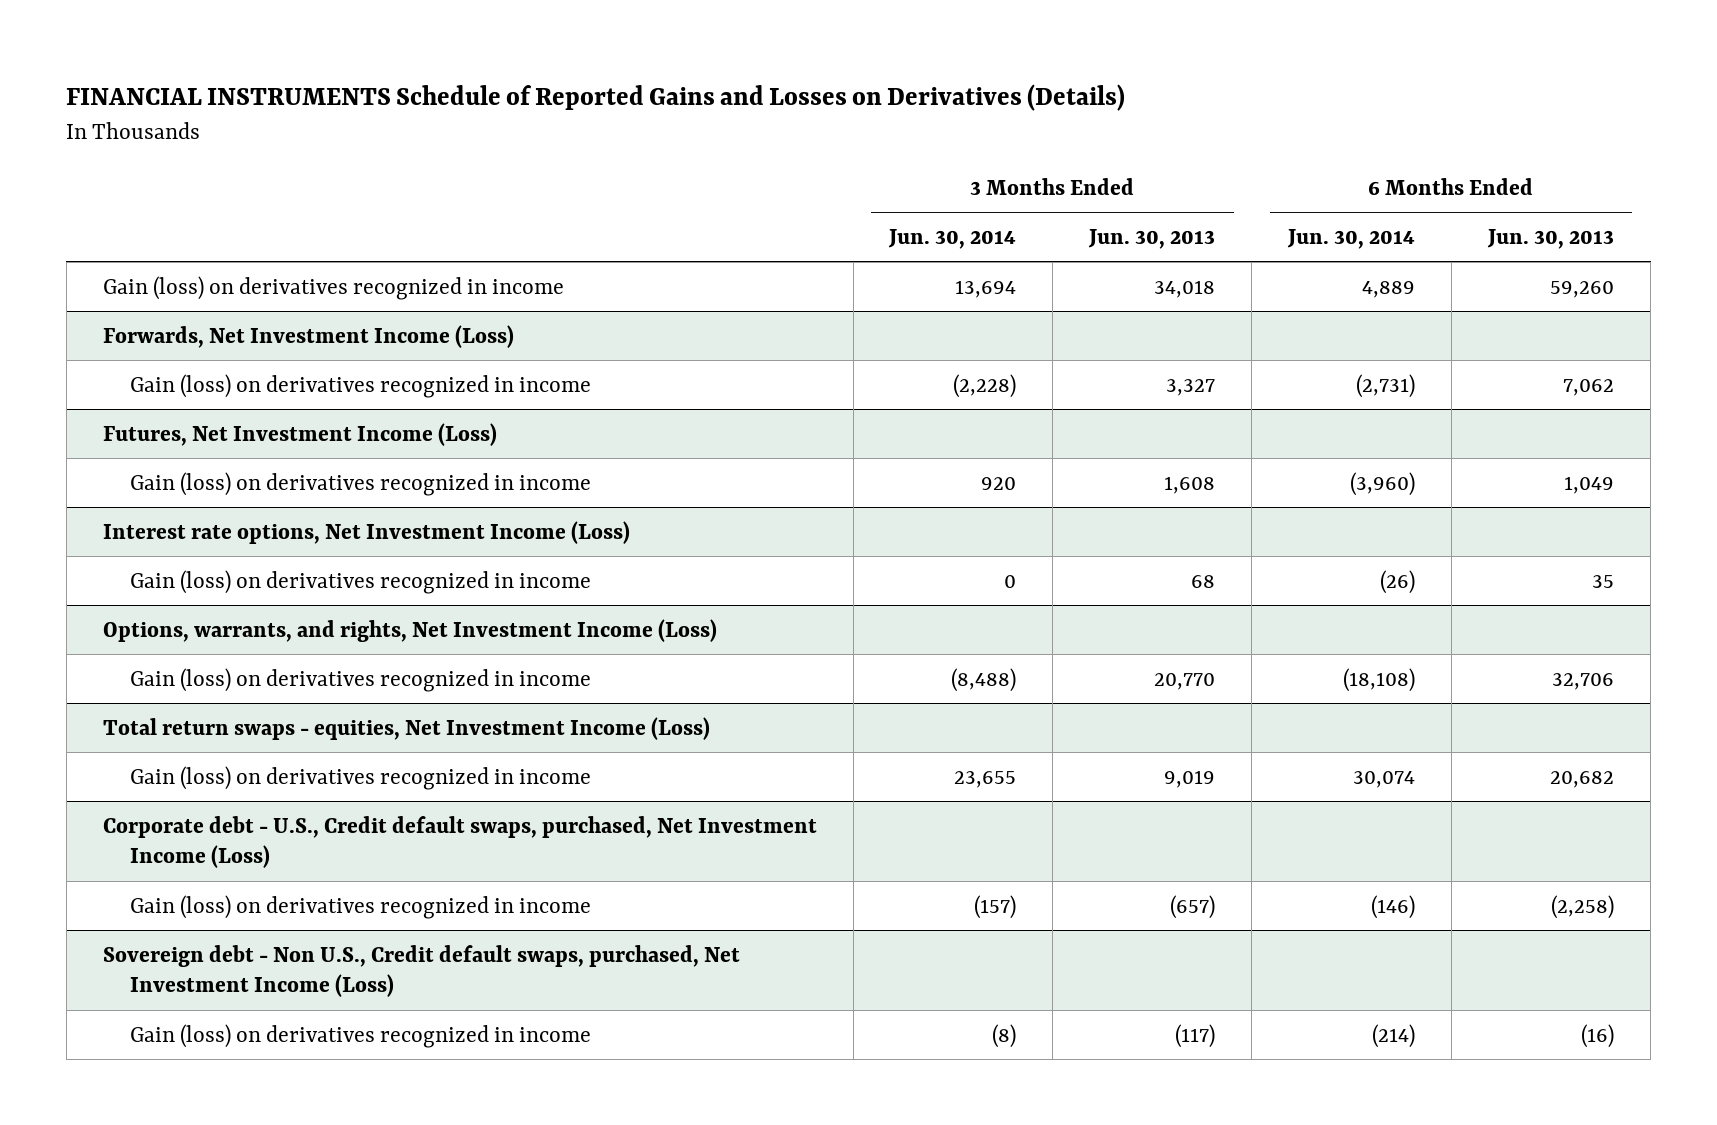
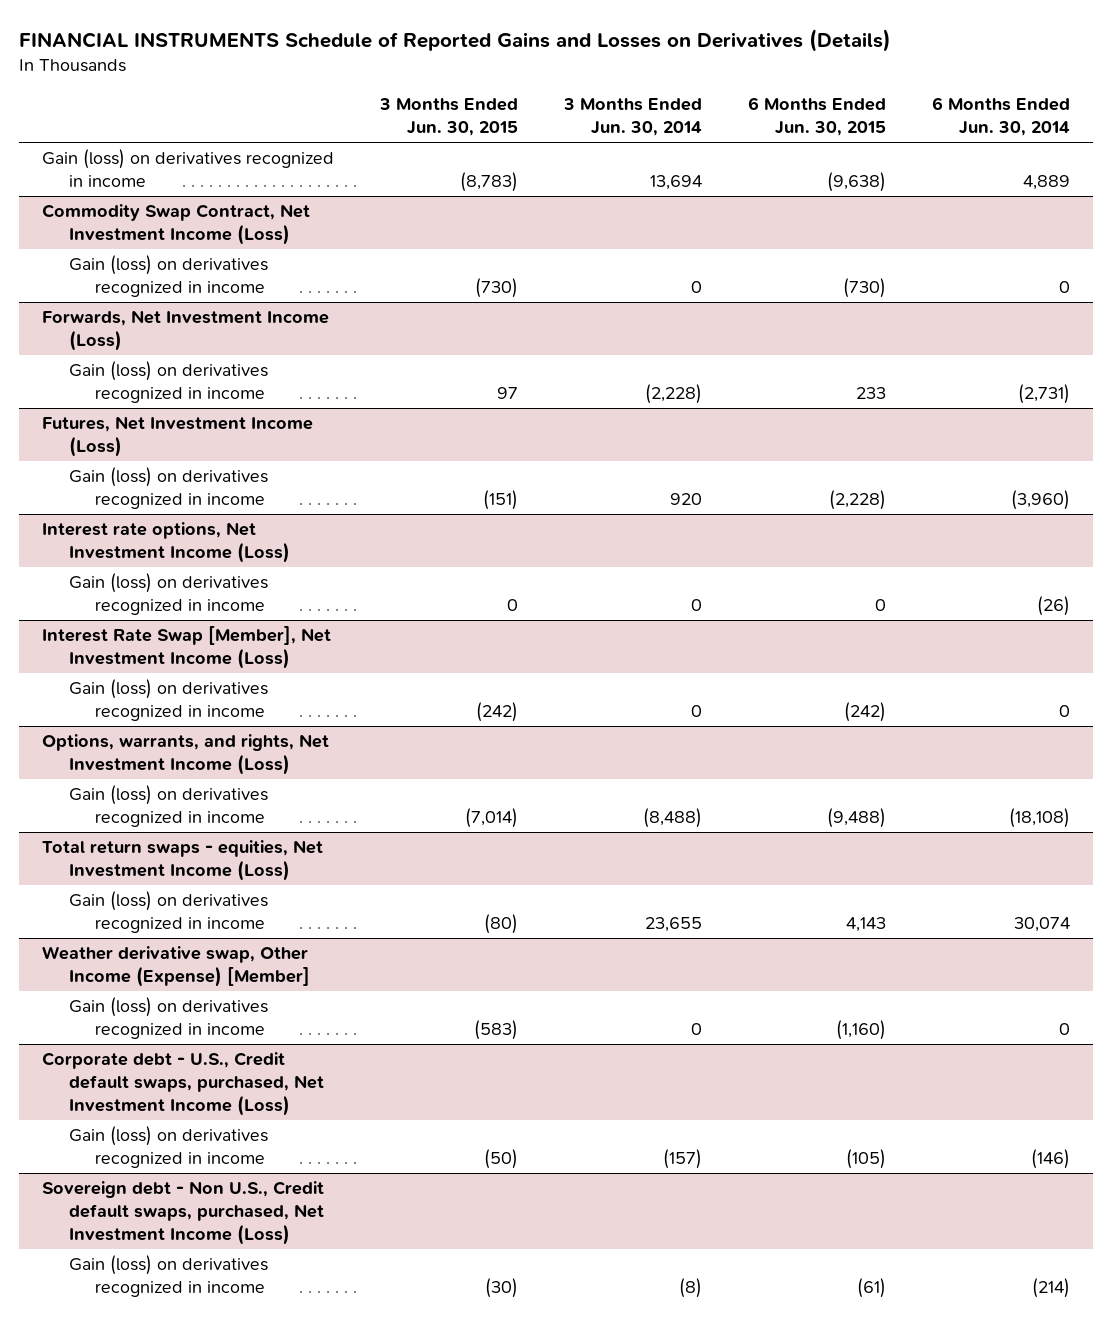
- | 3 Months Ended Jun. 30, 2014 | 3 Months Ended Jun. 30, 2013 | 6 Months Ended Jun. 30, 2014 | 6 Months Ended Jun. 30, 2013
+ | 3 Months Ended Jun. 30, 2015 | 3 Months Ended Jun. 30, 2014 | 6 Months Ended Jun. 30, 2015 | 6 Months Ended Jun. 30, 2014
+ Commodity Swap Contract, Net Investment Income (Loss)
+ Gain (loss) on derivatives recognized in income | (730) | 0 | (730) | 0
+ Interest Rate Swap [Member], Net Investment Income (Loss)
+ Gain (loss) on derivatives recognized in income | (242) | 0 | (242) | 0
+ Weather derivative swap, Other Income (Expense) [Member]
+ Gain (loss) on derivatives recognized in income | (583) | 0 | (1,160) | 0

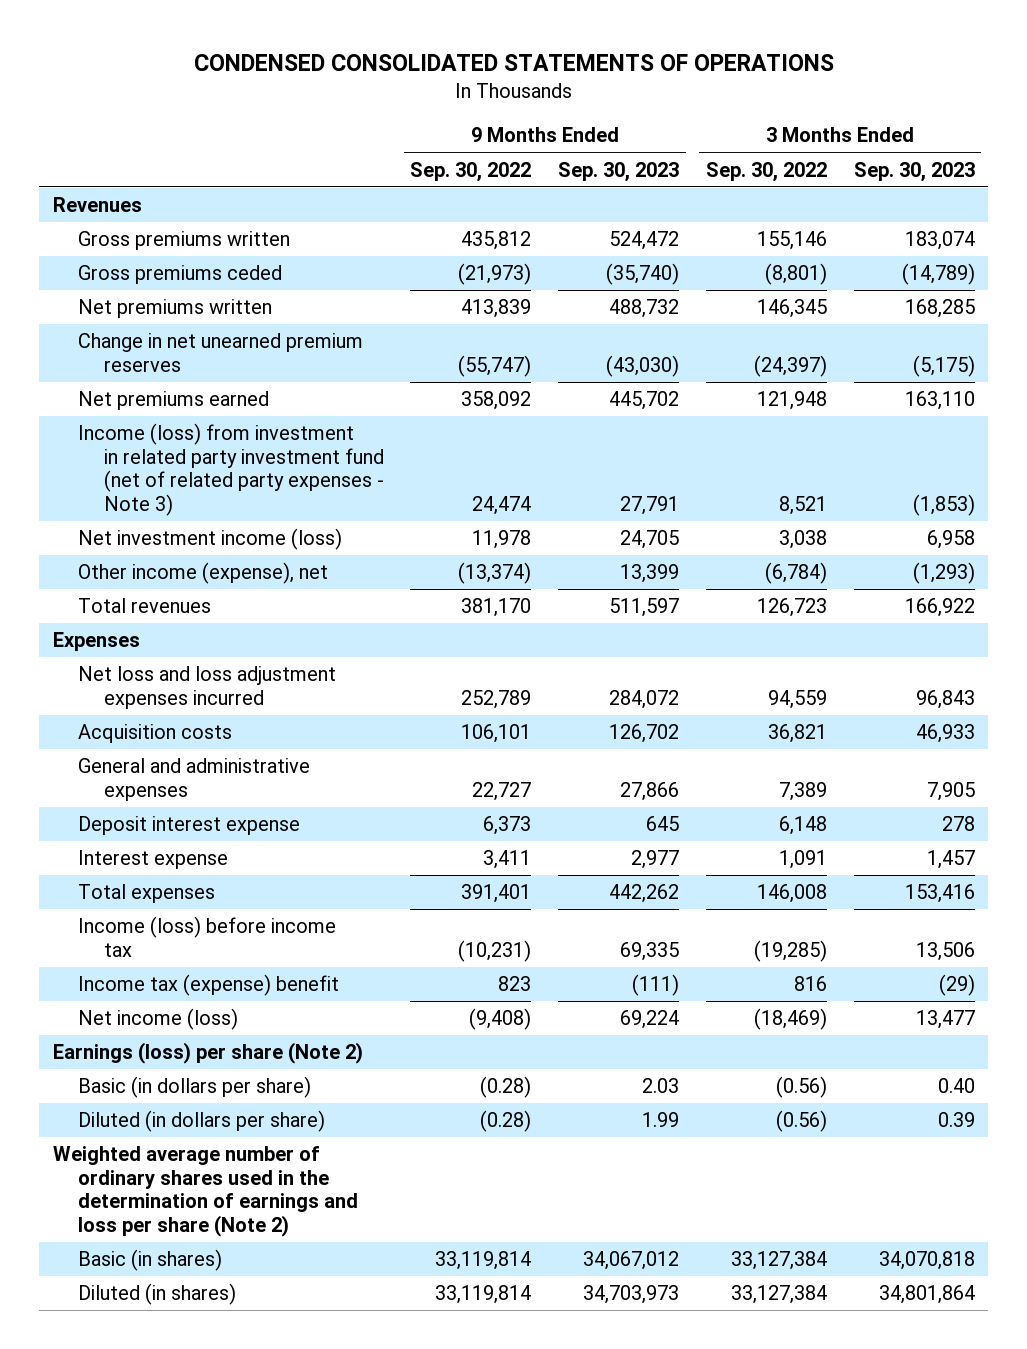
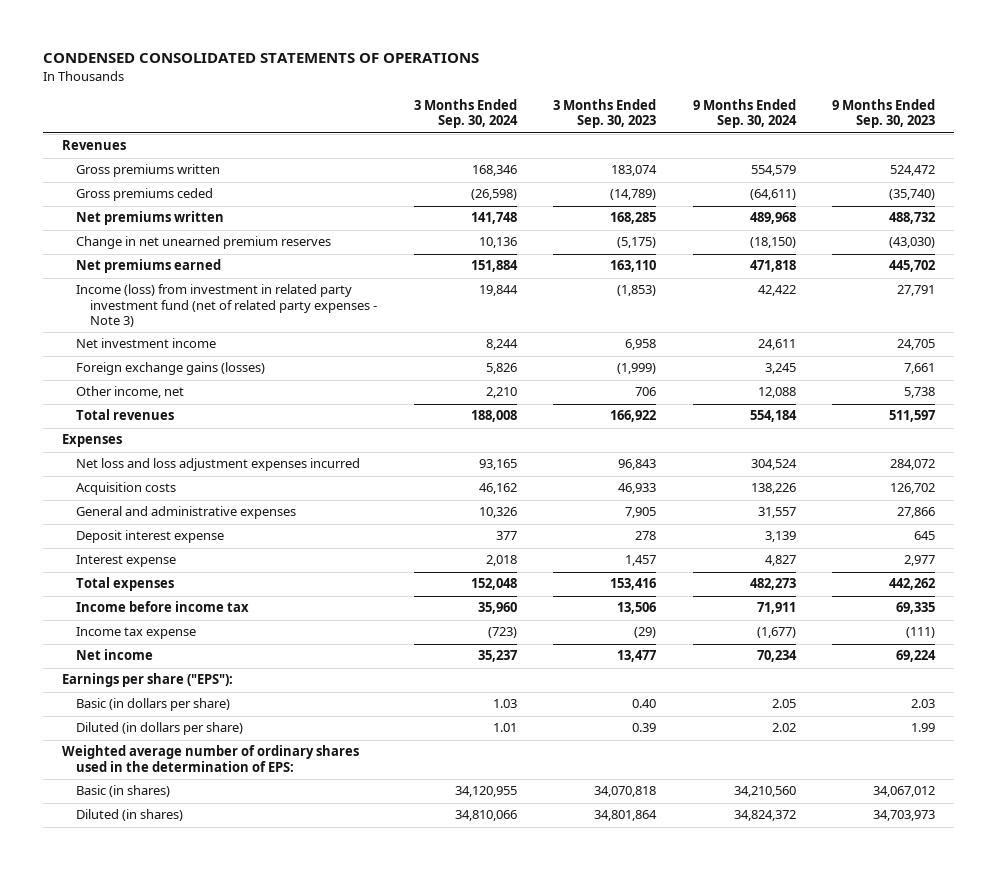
- | 9 Months Ended Sep. 30, 2022 | 9 Months Ended Sep. 30, 2023 | 3 Months Ended Sep. 30, 2022 | 3 Months Ended Sep. 30, 2023
+ | 3 Months Ended Sep. 30, 2024 | 3 Months Ended Sep. 30, 2023 | 9 Months Ended Sep. 30, 2024 | 9 Months Ended Sep. 30, 2023
- Net investment income (loss) | 11,978 | 24,705 | 3,038 | 6,958
- Other income (expense), net | (13,374) | 13,399 | (6,784) | (1,293)
+ Net investment income | 8,244 | 6,958 | 24,611 | 24,705
+ Foreign exchange gains (losses) | 5,826 | (1,999) | 3,245 | 7,661
+ Other income, net | 2,210 | 706 | 12,088 | 5,738
- Income (loss) before income tax | (10,231) | 69,335 | (19,285) | 13,506
- Income tax (expense) benefit | 823 | (111) | 816 | (29)
- Net income (loss) | (9,408) | 69,224 | (18,469) | 13,477
- Earnings (loss) per share (Note 2)
+ Income before income tax | 35,960 | 13,506 | 71,911 | 69,335
+ Income tax expense | (723) | (29) | (1,677) | (111)
+ Net income | 35,237 | 13,477 | 70,234 | 69,224
+ Earnings per share ("EPS"):
- Weighted average number of ordinary shares used in the determination of earnings and loss per share (Note 2)
+ Weighted average number of ordinary shares used in the determination of EPS:

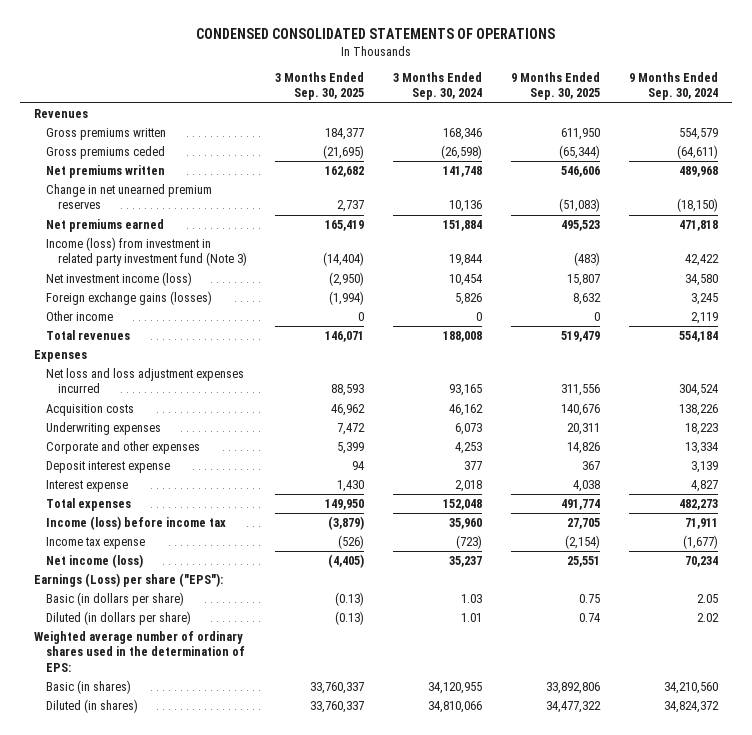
- | 3 Months Ended Sep. 30, 2024 | 3 Months Ended Sep. 30, 2023 | 9 Months Ended Sep. 30, 2024 | 9 Months Ended Sep. 30, 2023
+ | 3 Months Ended Sep. 30, 2025 | 3 Months Ended Sep. 30, 2024 | 9 Months Ended Sep. 30, 2025 | 9 Months Ended Sep. 30, 2024
- Income (loss) from investment in related party investment fund (net of related party expenses - Note 3) | 19,844 | (1,853) | 42,422 | 27,791
- Net investment income | 8,244 | 6,958 | 24,611 | 24,705
+ Income (loss) from investment in related party investment fund (Note 3) | (14,404) | 19,844 | (483) | 42,422
+ Net investment income (loss) | (2,950) | 10,454 | 15,807 | 34,580
- Other income, net | 2,210 | 706 | 12,088 | 5,738
+ Other income | 0 | 0 | 0 | 2,119
- General and administrative expenses | 10,326 | 7,905 | 31,557 | 27,866
+ Underwriting expenses | 7,472 | 6,073 | 20,311 | 18,223
+ Corporate and other expenses | 5,399 | 4,253 | 14,826 | 13,334
- Income before income tax | 35,960 | 13,506 | 71,911 | 69,335
+ Income (loss) before income tax | (3,879) | 35,960 | 27,705 | 71,911
- Net income | 35,237 | 13,477 | 70,234 | 69,224
- Earnings per share ("EPS"):
+ Net income (loss) | (4,405) | 35,237 | 25,551 | 70,234
+ Earnings (Loss) per share ("EPS"):

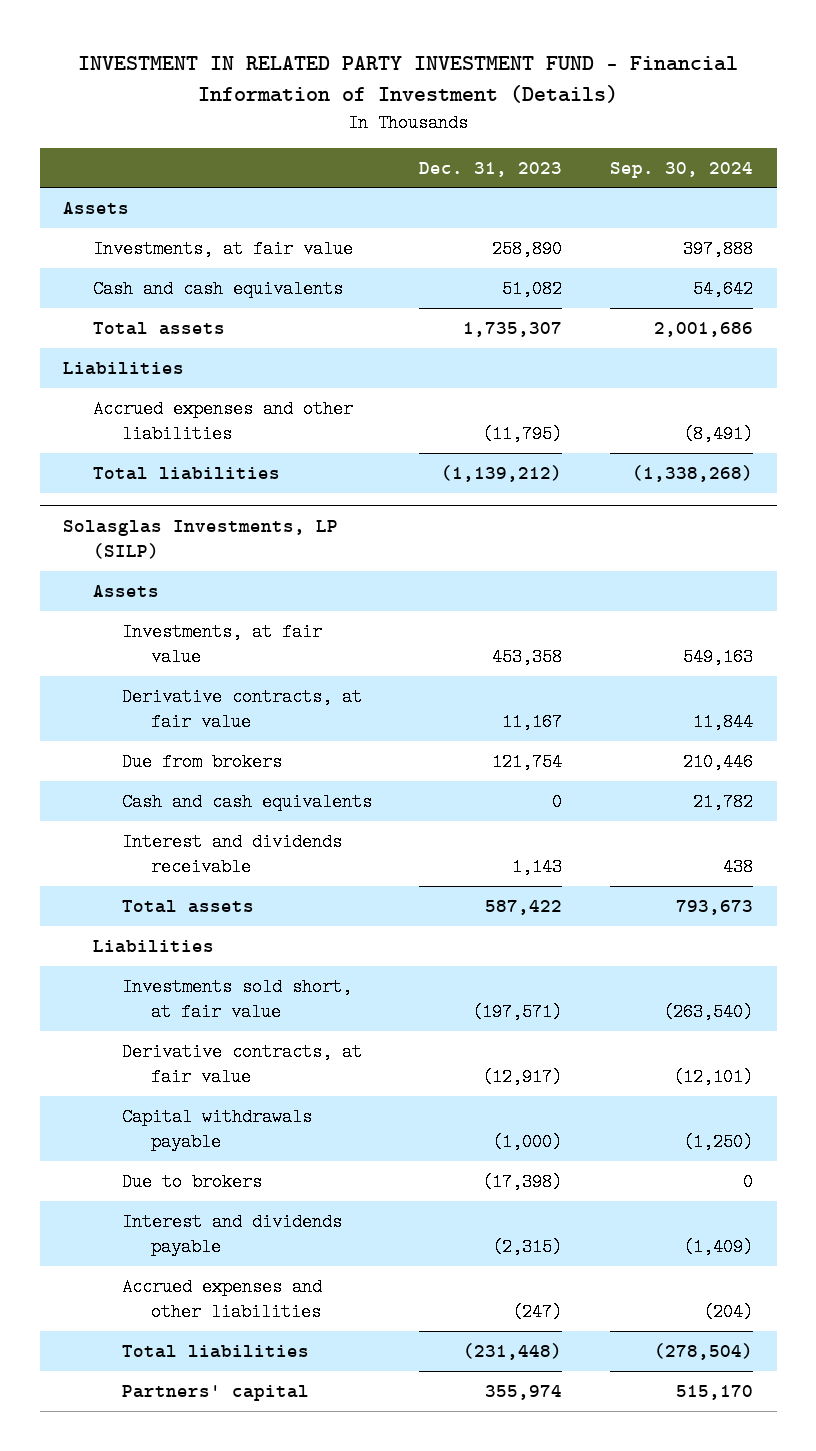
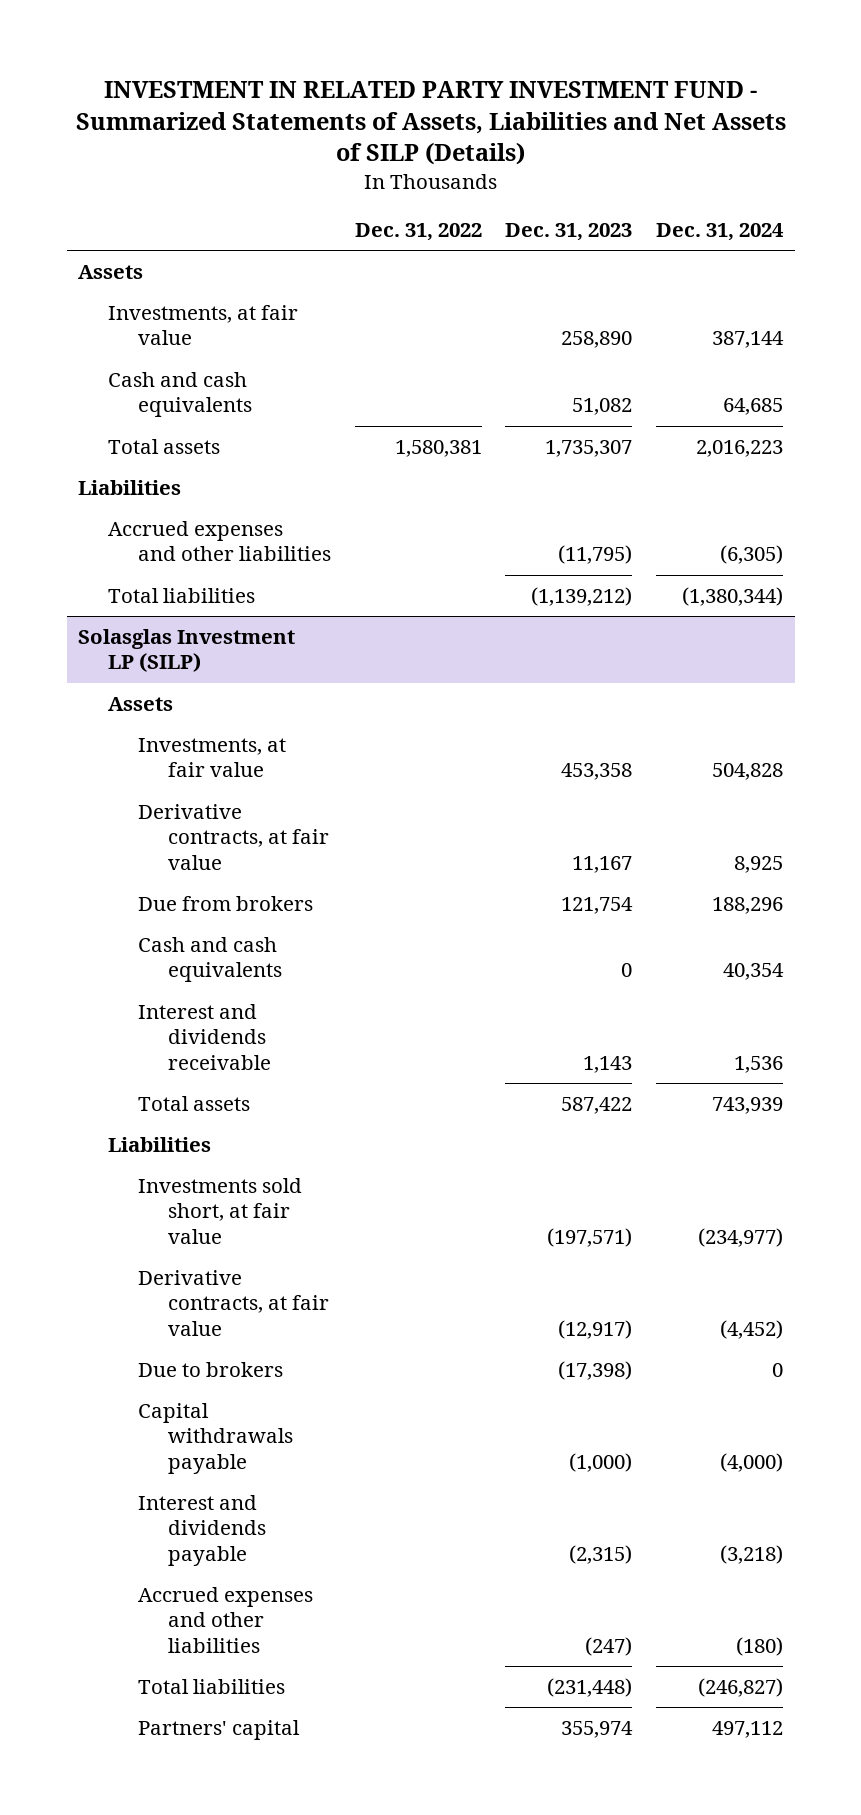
- INVESTMENT IN RELATED PARTY INVESTMENT FUND - Financial Information of Investment (Details)
+ INVESTMENT IN RELATED PARTY INVESTMENT FUND - Summarized Statements of Assets, Liabilities and Net Assets of SILP (Details)
- | Dec. 31, 2023 | Sep. 30, 2024
+ | Dec. 31, 2022 | Dec. 31, 2023 | Dec. 31, 2024
- Solasglas Investments, LP (SILP)
+ Solasglas Investment LP (SILP)
- Capital withdrawals payable | (1,000) | (1,250)
+ Capital withdrawals payable | | (1,000) | (4,000)

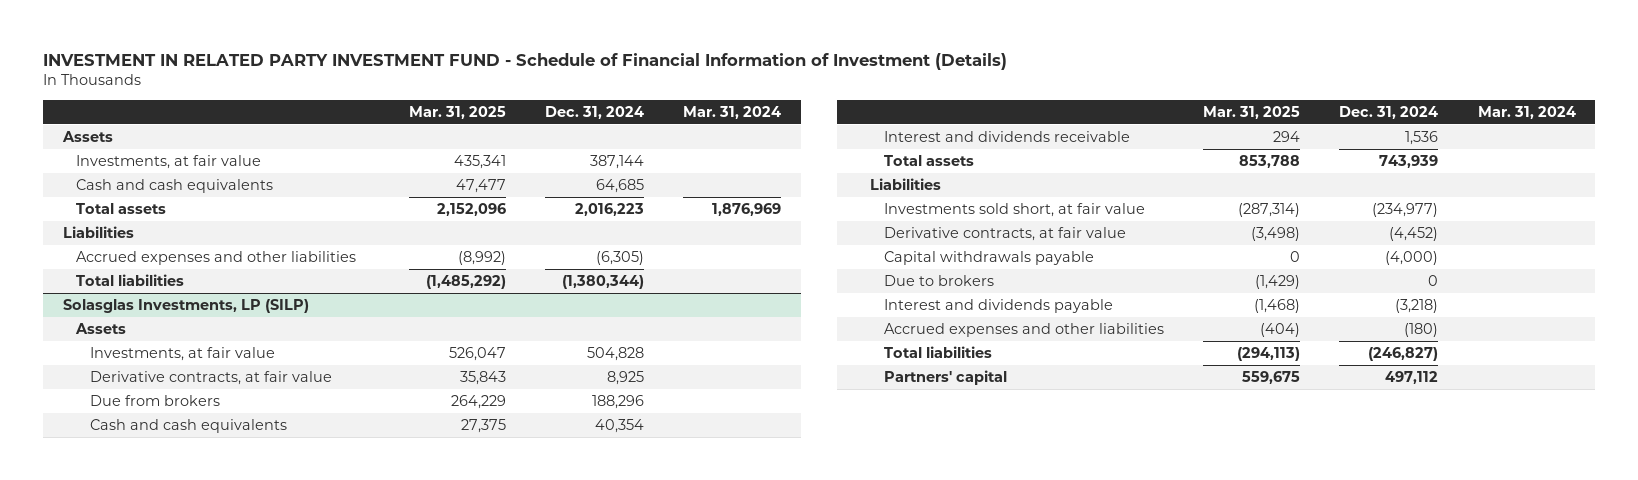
- INVESTMENT IN RELATED PARTY INVESTMENT FUND - Summarized Statements of Assets, Liabilities and Net Assets of SILP (Details)
+ INVESTMENT IN RELATED PARTY INVESTMENT FUND - Schedule of Financial Information of Investment (Details)
- | Dec. 31, 2022 | Dec. 31, 2023 | Dec. 31, 2024
+ | Mar. 31, 2025 | Dec. 31, 2024 | Mar. 31, 2024
- Solasglas Investment LP (SILP)
+ Solasglas Investments, LP (SILP)
- Due to brokers | | (17,398) | 0
+ Due to brokers | (1,429) | 0 |

